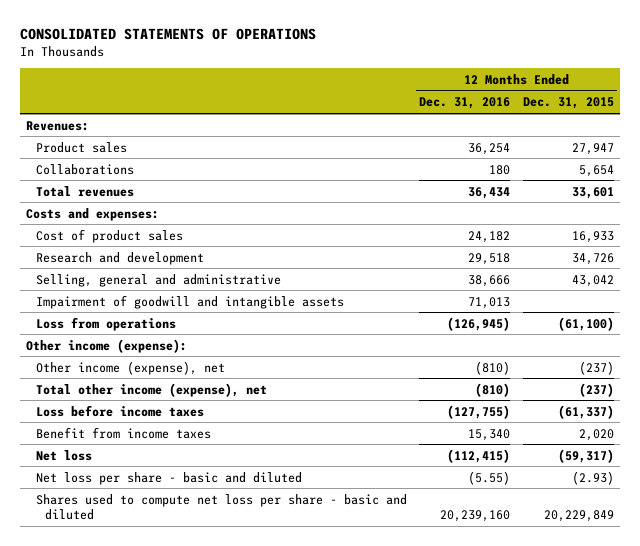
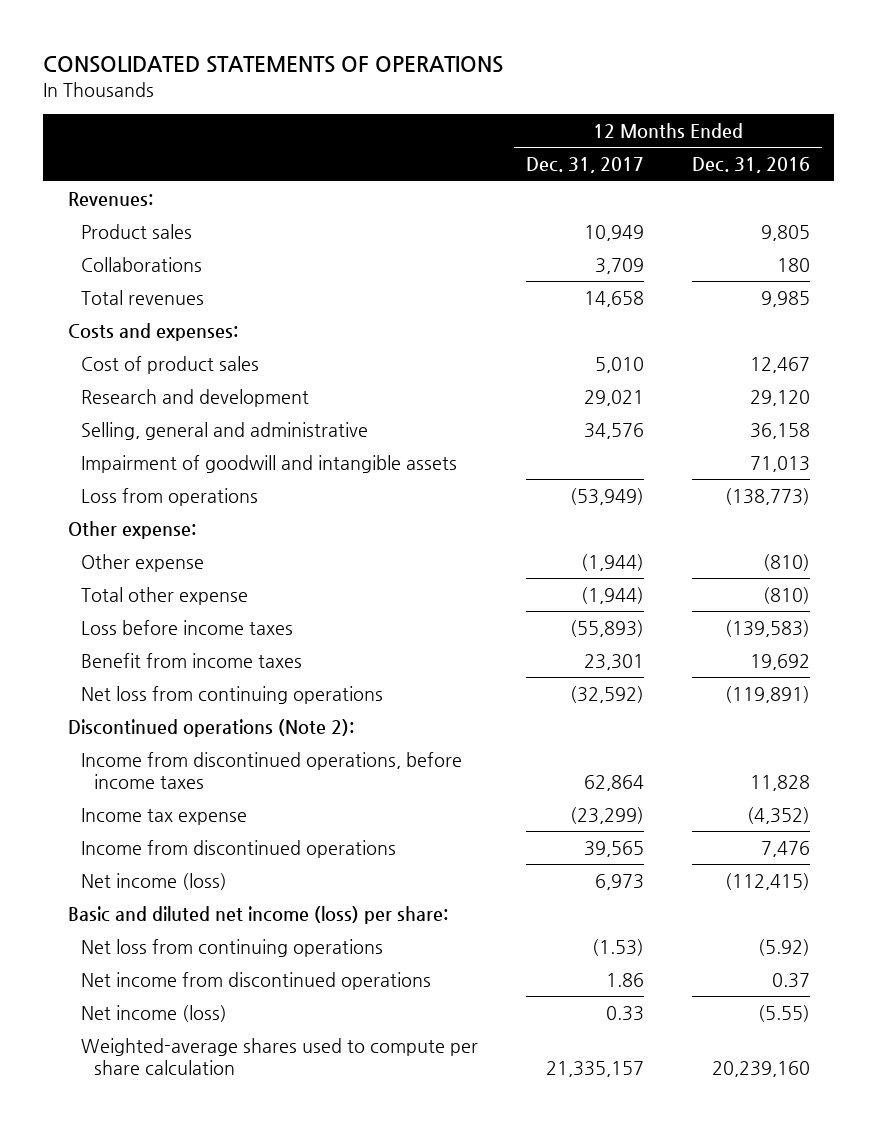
- | 12 Months Ended Dec. 31, 2016 | 12 Months Ended Dec. 31, 2015
+ | 12 Months Ended Dec. 31, 2017 | 12 Months Ended Dec. 31, 2016
- Product sales | 36,254 | 27,947
+ Product sales | 10,949 | 9,805
- Total revenues | 36,434 | 33,601
+ Total revenues | 14,658 | 9,985
- Cost of product sales | 24,182 | 16,933
- Research and development | 29,518 | 34,726
- Selling, general and administrative | 38,666 | 43,042
+ Cost of product sales | 5,010 | 12,467
+ Research and development | 29,021 | 29,120
+ Selling, general and administrative | 34,576 | 36,158
- Loss from operations | (126,945) | (61,100)
- Other income (expense):
- Other income (expense), net | (810) | (237)
- Total other income (expense), net | (810) | (237)
- Loss before income taxes | (127,755) | (61,337)
- Benefit from income taxes | 15,340 | 2,020
- Net loss | (112,415) | (59,317)
- Net loss per share - basic and diluted | (5.55) | (2.93)
- Shares used to compute net loss per share - basic and diluted | 20,239,160 | 20,229,849
+ Loss from operations | (53,949) | (138,773)
+ Other expense:
+ Other expense | (1,944) | (810)
+ Total other expense | (1,944) | (810)
+ Loss before income taxes | (55,893) | (139,583)
+ Benefit from income taxes | 23,301 | 19,692
+ Net loss from continuing operations | (32,592) | (119,891)
+ Discontinued operations (Note 2):
+ Income from discontinued operations, before income taxes | 62,864 | 11,828
+ Income tax expense | (23,299) | (4,352)
+ Income from discontinued operations | 39,565 | 7,476
+ Net income (loss) | 6,973 | (112,415)
+ Basic and diluted net income (loss) per share:
+ Net loss from continuing operations | (1.53) | (5.92)
+ Net income from discontinued operations | 1.86 | 0.37
+ Net income (loss) | 0.33 | (5.55)
+ Weighted-average shares used to compute per share calculation | 21,335,157 | 20,239,160

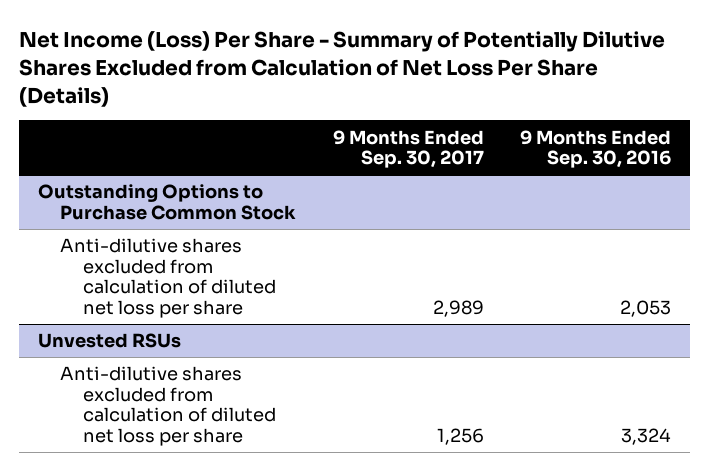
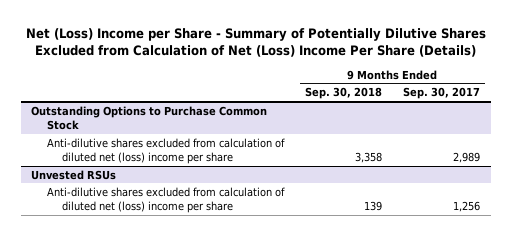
- Net Income (Loss) Per Share - Summary of Potentially Dilutive Shares Excluded from Calculation of Net Loss Per Share (Details)
+ Net (Loss) Income per Share - Summary of Potentially Dilutive Shares Excluded from Calculation of Net (Loss) Income Per Share (Details)
- | 9 Months Ended Sep. 30, 2017 | 9 Months Ended Sep. 30, 2016
+ | 9 Months Ended Sep. 30, 2018 | 9 Months Ended Sep. 30, 2017
@ Outstanding Options to Purchase Common Stock
- Anti-dilutive shares excluded from calculation of diluted net loss per share | 2,989 | 2,053
+ Anti-dilutive shares excluded from calculation of diluted net (loss) income per share | 3,358 | 2,989
@ Unvested RSUs
- Anti-dilutive shares excluded from calculation of diluted net loss per share | 1,256 | 3,324
+ Anti-dilutive shares excluded from calculation of diluted net (loss) income per share | 139 | 1,256

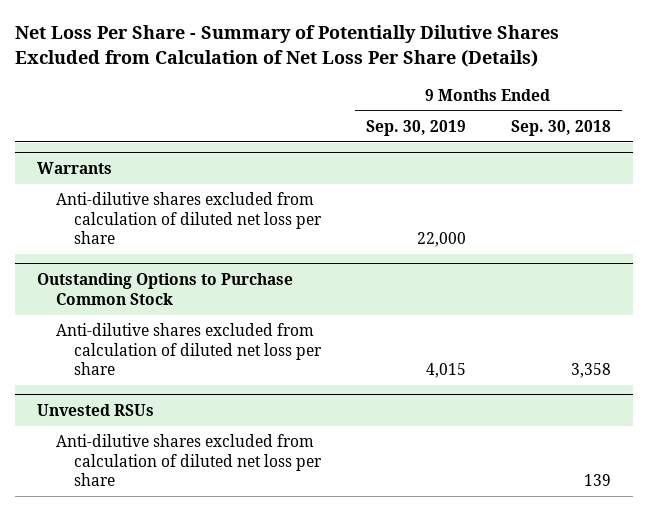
- Net (Loss) Income per Share - Summary of Potentially Dilutive Shares Excluded from Calculation of Net (Loss) Income Per Share (Details)
+ Net Loss Per Share - Summary of Potentially Dilutive Shares Excluded from Calculation of Net Loss Per Share (Details)
- | 9 Months Ended Sep. 30, 2018 | 9 Months Ended Sep. 30, 2017
+ | 9 Months Ended Sep. 30, 2019 | 9 Months Ended Sep. 30, 2018
+ Warrants
+ Anti-dilutive shares excluded from calculation of diluted net loss per share | 22,000 |
@ Outstanding Options to Purchase Common Stock
- Anti-dilutive shares excluded from calculation of diluted net (loss) income per share | 3,358 | 2,989
+ Anti-dilutive shares excluded from calculation of diluted net loss per share | 4,015 | 3,358
@ Unvested RSUs
- Anti-dilutive shares excluded from calculation of diluted net (loss) income per share | 139 | 1,256
+ Anti-dilutive shares excluded from calculation of diluted net loss per share | | 139

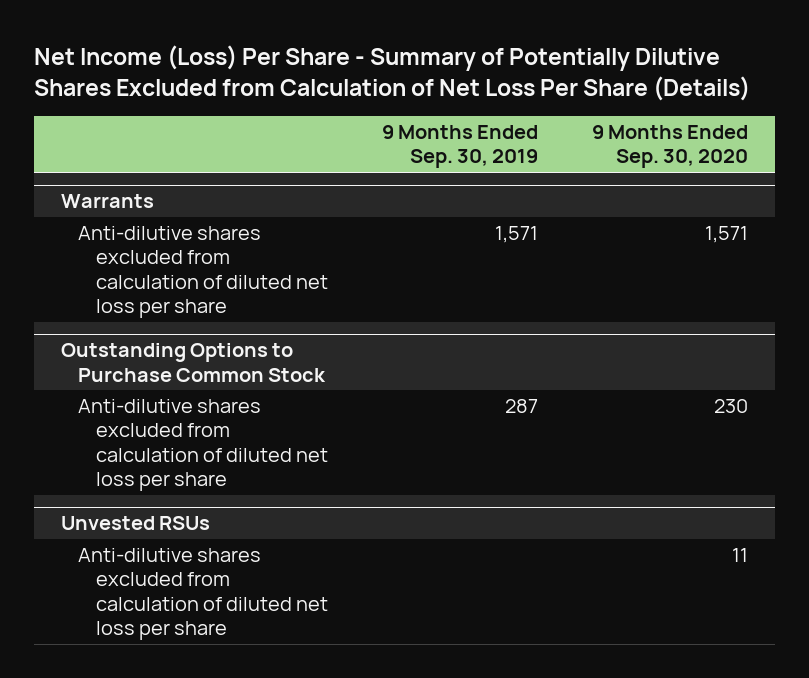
- Net Loss Per Share - Summary of Potentially Dilutive Shares Excluded from Calculation of Net Loss Per Share (Details)
+ Net Income (Loss) Per Share - Summary of Potentially Dilutive Shares Excluded from Calculation of Net Loss Per Share (Details)
- | 9 Months Ended Sep. 30, 2019 | 9 Months Ended Sep. 30, 2018
+ | 9 Months Ended Sep. 30, 2019 | 9 Months Ended Sep. 30, 2020
@ Warrants
- Anti-dilutive shares excluded from calculation of diluted net loss per share | 22,000 |
+ Anti-dilutive shares excluded from calculation of diluted net loss per share | 1,571 | 1,571
@ Outstanding Options to Purchase Common Stock
- Anti-dilutive shares excluded from calculation of diluted net loss per share | 4,015 | 3,358
+ Anti-dilutive shares excluded from calculation of diluted net loss per share | 287 | 230

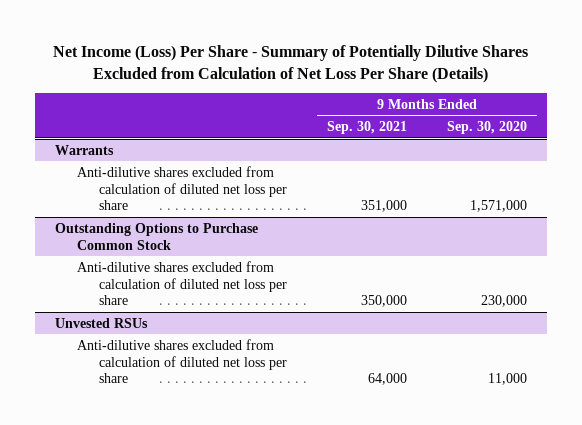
- | 9 Months Ended Sep. 30, 2019 | 9 Months Ended Sep. 30, 2020
+ | 9 Months Ended Sep. 30, 2021 | 9 Months Ended Sep. 30, 2020
@ Warrants
- Anti-dilutive shares excluded from calculation of diluted net loss per share | 1,571 | 1,571
+ Anti-dilutive shares excluded from calculation of diluted net loss per share | 351,000 | 1,571,000
@ Outstanding Options to Purchase Common Stock
- Anti-dilutive shares excluded from calculation of diluted net loss per share | 287 | 230
+ Anti-dilutive shares excluded from calculation of diluted net loss per share | 350,000 | 230,000
@ Unvested RSUs
- Anti-dilutive shares excluded from calculation of diluted net loss per share | | 11
+ Anti-dilutive shares excluded from calculation of diluted net loss per share | 64,000 | 11,000

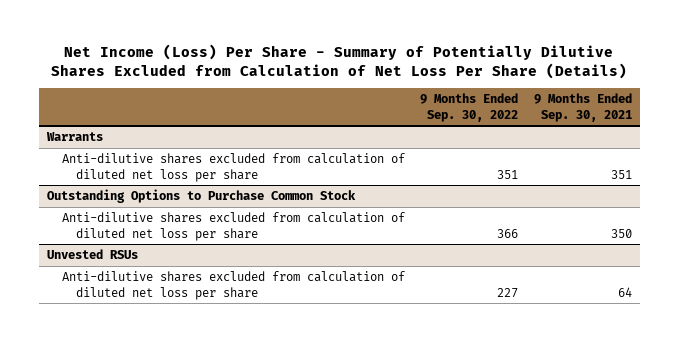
- | 9 Months Ended Sep. 30, 2021 | 9 Months Ended Sep. 30, 2020
+ | 9 Months Ended Sep. 30, 2022 | 9 Months Ended Sep. 30, 2021
@ Warrants
- Anti-dilutive shares excluded from calculation of diluted net loss per share | 351,000 | 1,571,000
+ Anti-dilutive shares excluded from calculation of diluted net loss per share | 351 | 351
@ Outstanding Options to Purchase Common Stock
- Anti-dilutive shares excluded from calculation of diluted net loss per share | 350,000 | 230,000
+ Anti-dilutive shares excluded from calculation of diluted net loss per share | 366 | 350
@ Unvested RSUs
- Anti-dilutive shares excluded from calculation of diluted net loss per share | 64,000 | 11,000
+ Anti-dilutive shares excluded from calculation of diluted net loss per share | 227 | 64

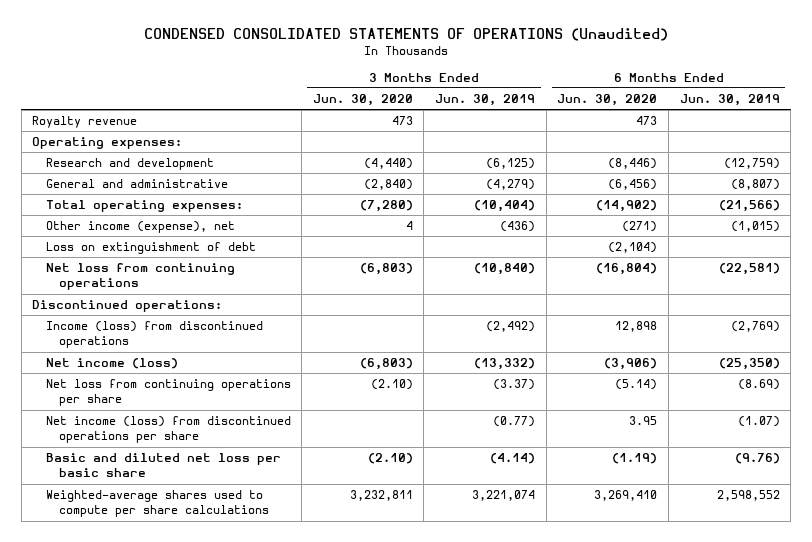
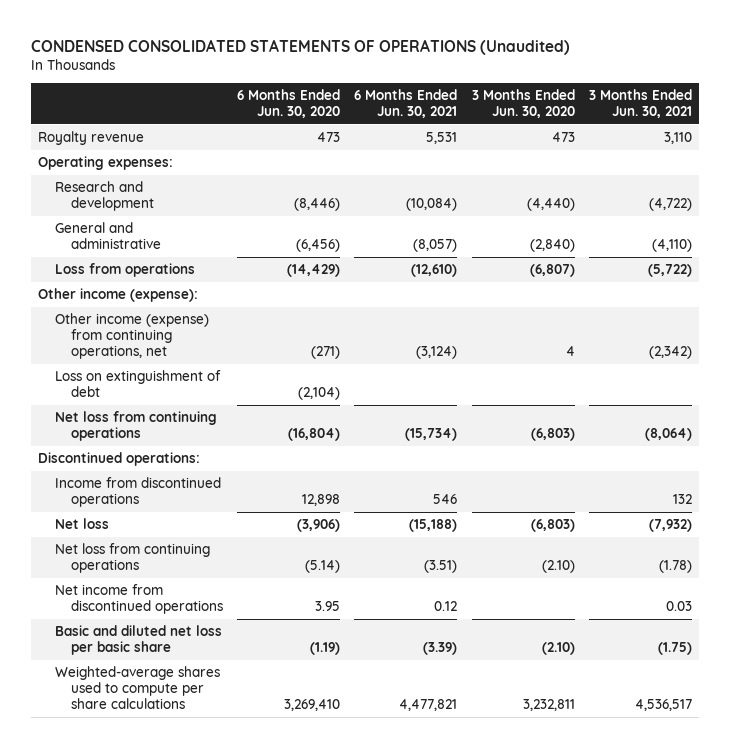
- | 3 Months Ended Jun. 30, 2020 | 3 Months Ended Jun. 30, 2019 | 6 Months Ended Jun. 30, 2020 | 6 Months Ended Jun. 30, 2019
+ | 6 Months Ended Jun. 30, 2020 | 6 Months Ended Jun. 30, 2021 | 3 Months Ended Jun. 30, 2020 | 3 Months Ended Jun. 30, 2021
- Total operating expenses: | (7,280) | (10,404) | (14,902) | (21,566)
- Other income (expense), net | 4 | (436) | (271) | (1,015)
+ Loss from operations | (14,429) | (12,610) | (6,807) | (5,722)
+ Other income (expense):
+ Other income (expense) from continuing operations, net | (271) | (3,124) | 4 | (2,342)
- Income (loss) from discontinued operations | | (2,492) | 12,898 | (2,769)
- Net income (loss) | (6,803) | (13,332) | (3,906) | (25,350)
- Net loss from continuing operations per share | (2.10) | (3.37) | (5.14) | (8.69)
- Net income (loss) from discontinued operations per share | | (0.77) | 3.95 | (1.07)
+ Income from discontinued operations | 12,898 | 546 | | 132
+ Net loss | (3,906) | (15,188) | (6,803) | (7,932)
+ Net loss from continuing operations | (5.14) | (3.51) | (2.10) | (1.78)
+ Net income from discontinued operations | 3.95 | 0.12 | | 0.03

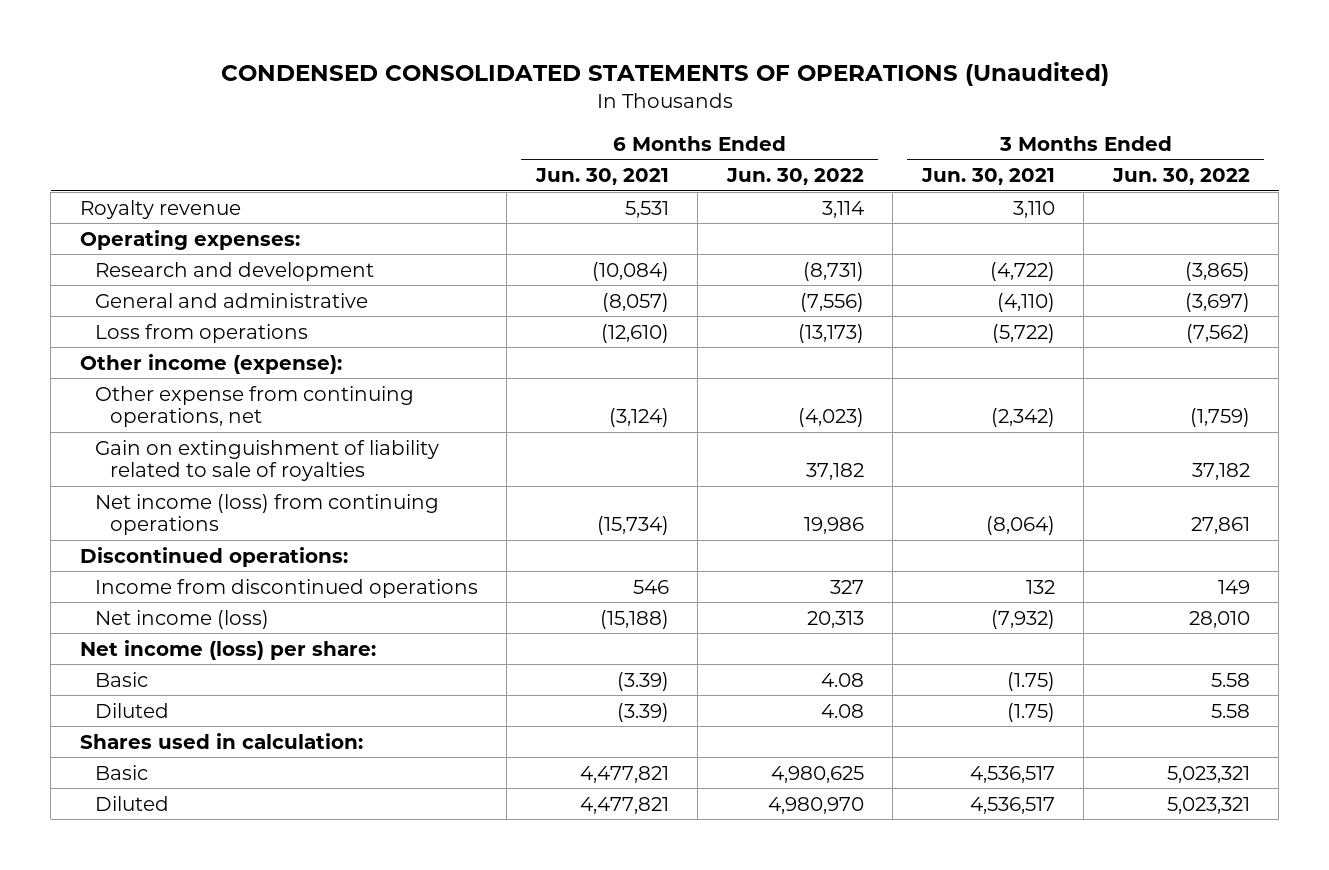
- | 6 Months Ended Jun. 30, 2020 | 6 Months Ended Jun. 30, 2021 | 3 Months Ended Jun. 30, 2020 | 3 Months Ended Jun. 30, 2021
+ | 6 Months Ended Jun. 30, 2021 | 6 Months Ended Jun. 30, 2022 | 3 Months Ended Jun. 30, 2021 | 3 Months Ended Jun. 30, 2022
- Other income (expense) from continuing operations, net | (271) | (3,124) | 4 | (2,342)
- Loss on extinguishment of debt | (2,104) | | |
- Net loss from continuing operations | (16,804) | (15,734) | (6,803) | (8,064)
+ Other expense from continuing operations, net | (3,124) | (4,023) | (2,342) | (1,759)
+ Gain on extinguishment of liability related to sale of royalties | | 37,182 | | 37,182
+ Net income (loss) from continuing operations | (15,734) | 19,986 | (8,064) | 27,861
- Net loss | (3,906) | (15,188) | (6,803) | (7,932)
- Net loss from continuing operations | (5.14) | (3.51) | (2.10) | (1.78)
- Net income from discontinued operations | 3.95 | 0.12 | | 0.03
- Basic and diluted net loss per basic share | (1.19) | (3.39) | (2.10) | (1.75)
- Weighted-average shares used to compute per share calculations | 3,269,410 | 4,477,821 | 3,232,811 | 4,536,517
+ Net income (loss) | (15,188) | 20,313 | (7,932) | 28,010
+ Net income (loss) per share:
+ Basic | (3.39) | 4.08 | (1.75) | 5.58
+ Diluted | (3.39) | 4.08 | (1.75) | 5.58
+ Shares used in calculation:
+ Basic | 4,477,821 | 4,980,625 | 4,536,517 | 5,023,321
+ Diluted | 4,477,821 | 4,980,970 | 4,536,517 | 5,023,321

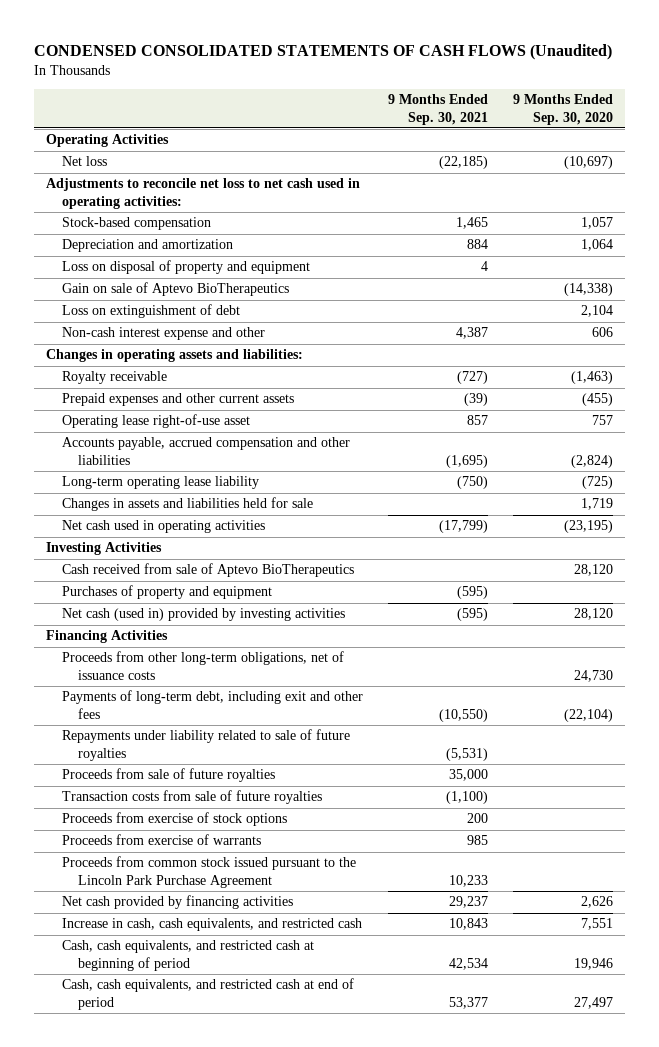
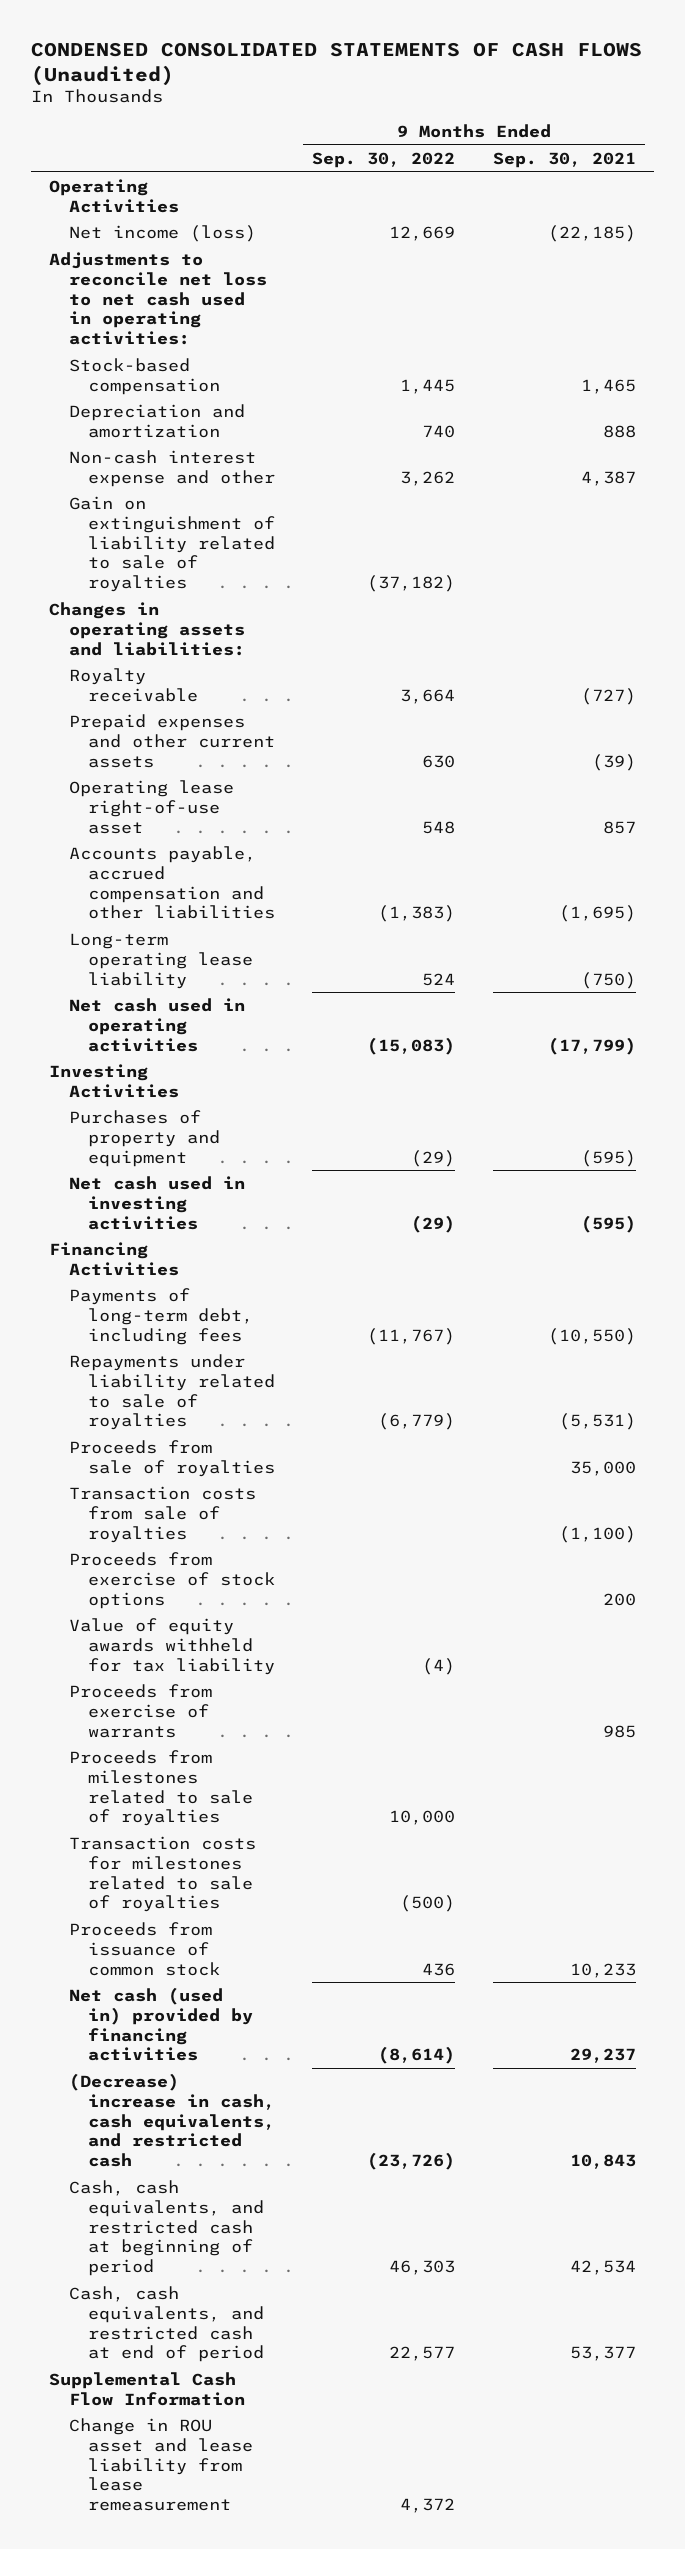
- | 9 Months Ended Sep. 30, 2021 | 9 Months Ended Sep. 30, 2020
+ | 9 Months Ended Sep. 30, 2022 | 9 Months Ended Sep. 30, 2021
- Net loss | (22,185) | (10,697)
+ Net income (loss) | 12,669 | (22,185)
- Depreciation and amortization | 884 | 1,064
- Loss on disposal of property and equipment | 4 |
- Gain on sale of Aptevo BioTherapeutics | | (14,338)
- Loss on extinguishment of debt | | 2,104
+ Depreciation and amortization | 740 | 888
+ Gain on extinguishment of liability related to sale of royalties | (37,182) |
- Changes in assets and liabilities held for sale | | 1,719
- Cash received from sale of Aptevo BioTherapeutics | | 28,120
- Net cash (used in) provided by investing activities | (595) | 28,120
+ Net cash used in investing activities | (29) | (595)
- Proceeds from other long-term obligations, net of issuance costs | | 24,730
- Payments of long-term debt, including exit and other fees | (10,550) | (22,104)
- Repayments under liability related to sale of future royalties | (5,531) |
- Proceeds from sale of future royalties | 35,000 |
- Transaction costs from sale of future royalties | (1,100) |
+ Payments of long-term debt, including fees | (11,767) | (10,550)
+ Repayments under liability related to sale of royalties | (6,779) | (5,531)
+ Proceeds from sale of royalties | | 35,000
+ Transaction costs from sale of royalties | | (1,100)
+ Value of equity awards withheld for tax liability | (4) |
- Proceeds from common stock issued pursuant to the Lincoln Park Purchase Agreement | 10,233 |
- Net cash provided by financing activities | 29,237 | 2,626
- Increase in cash, cash equivalents, and restricted cash | 10,843 | 7,551
+ Proceeds from milestones related to sale of royalties | 10,000 |
+ Transaction costs for milestones related to sale of royalties | (500) |
+ Proceeds from issuance of common stock | 436 | 10,233
+ Net cash (used in) provided by financing activities | (8,614) | 29,237
+ (Decrease) increase in cash, cash equivalents, and restricted cash | (23,726) | 10,843
+ Supplemental Cash Flow Information
+ Change in ROU asset and lease liability from lease remeasurement | 4,372 |

